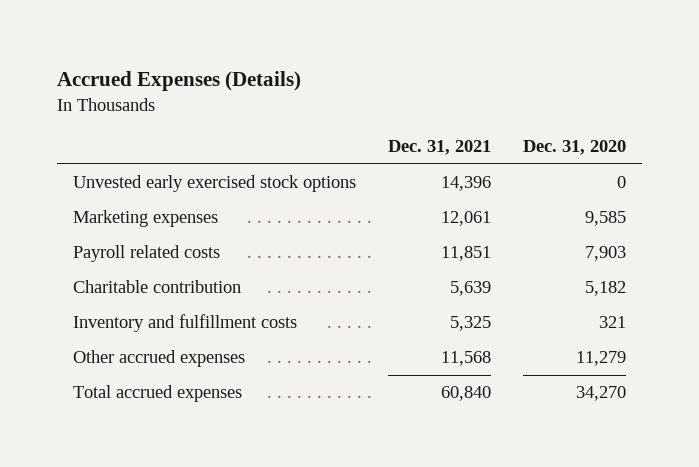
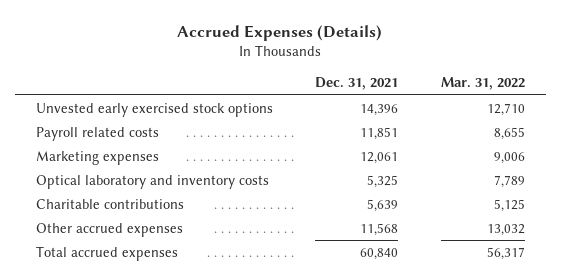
- | Dec. 31, 2021 | Dec. 31, 2020
+ | Dec. 31, 2021 | Mar. 31, 2022
- Charitable contribution | 5,639 | 5,182
- Inventory and fulfillment costs | 5,325 | 321
moved down: Marketing expenses | 12,061 | 9,006
+ Optical laboratory and inventory costs | 5,325 | 7,789
+ Charitable contributions | 5,639 | 5,125

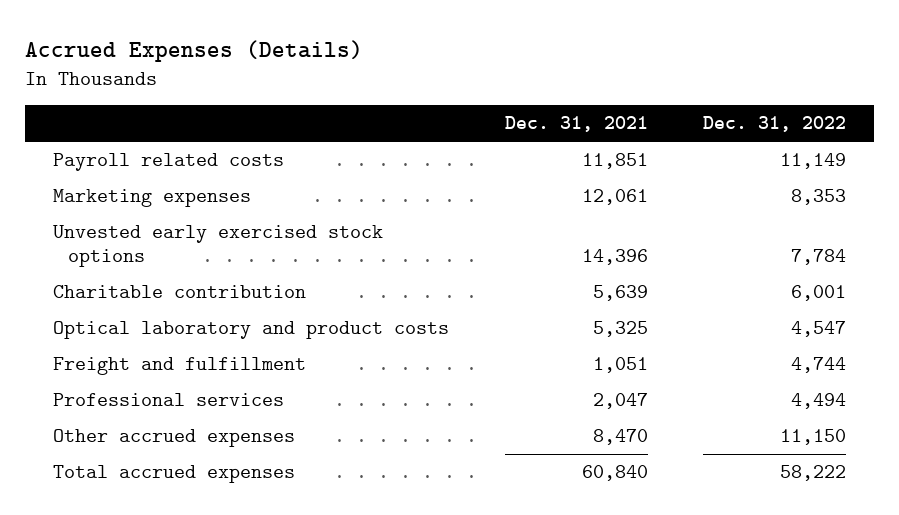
- | Dec. 31, 2021 | Mar. 31, 2022
+ | Dec. 31, 2021 | Dec. 31, 2022
- Optical laboratory and inventory costs | 5,325 | 7,789
- Charitable contributions | 5,639 | 5,125
- Other accrued expenses | 11,568 | 13,032
moved down: Unvested early exercised stock options | 14,396 | 7,784
+ Charitable contribution | 5,639 | 6,001
+ Optical laboratory and product costs | 5,325 | 4,547
+ Freight and fulfillment | 1,051 | 4,744
+ Professional services | 2,047 | 4,494
+ Other accrued expenses | 8,470 | 11,150

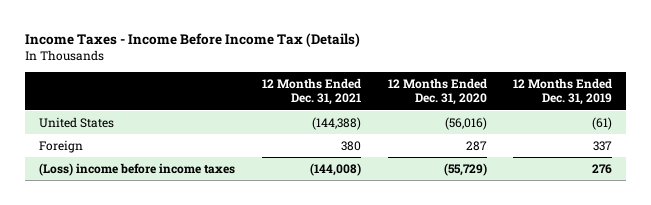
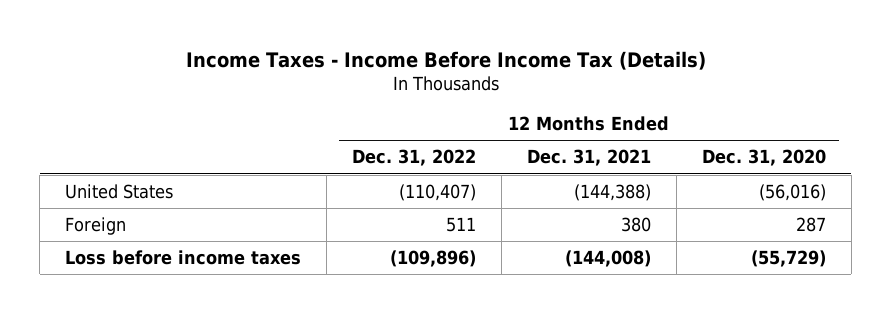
- | 12 Months Ended Dec. 31, 2021 | 12 Months Ended Dec. 31, 2020 | 12 Months Ended Dec. 31, 2019
+ | 12 Months Ended Dec. 31, 2022 | 12 Months Ended Dec. 31, 2021 | 12 Months Ended Dec. 31, 2020
- (Loss) income before income taxes | (144,008) | (55,729) | 276
+ Loss before income taxes | (109,896) | (144,008) | (55,729)

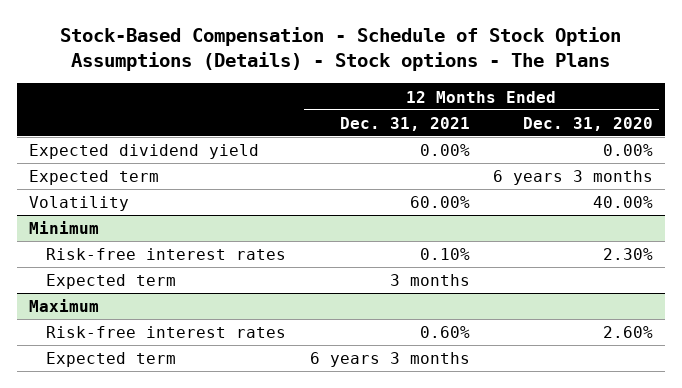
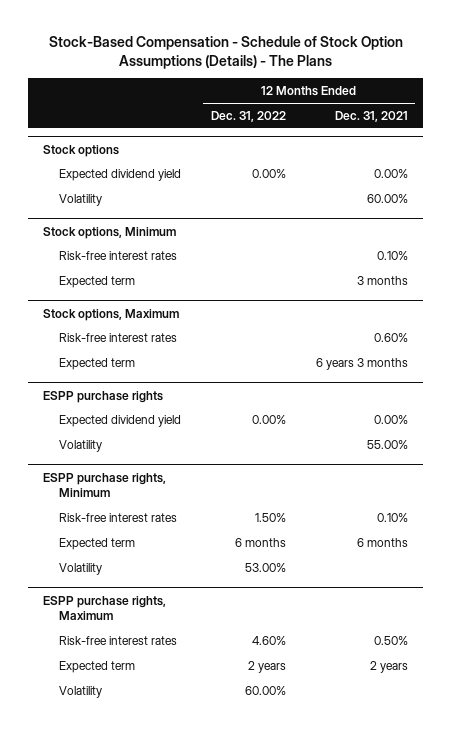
- Stock-Based Compensation - Schedule of Stock Option Assumptions (Details) - Stock options - The Plans
+ Stock-Based Compensation - Schedule of Stock Option Assumptions (Details) - The Plans
- | 12 Months Ended Dec. 31, 2021 | 12 Months Ended Dec. 31, 2020
+ | 12 Months Ended Dec. 31, 2022 | 12 Months Ended Dec. 31, 2021
+ Stock options
- Expected term | | 6 years 3 months
- Minimum
+ Stock options, Minimum
- Maximum
+ Stock options, Maximum
+ ESPP purchase rights
+ Expected dividend yield | 0.00% | 0.00%
+ Volatility | | 55.00%
+ ESPP purchase rights, Minimum
+ Risk-free interest rates | 1.50% | 0.10%
+ Expected term | 6 months | 6 months
+ Volatility | 53.00% |
+ ESPP purchase rights, Maximum
+ Risk-free interest rates | 4.60% | 0.50%
+ Expected term | 2 years | 2 years
+ Volatility | 60.00% |

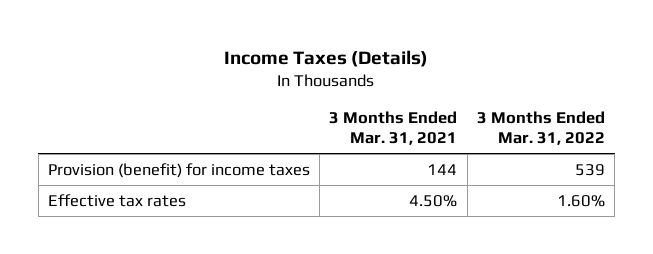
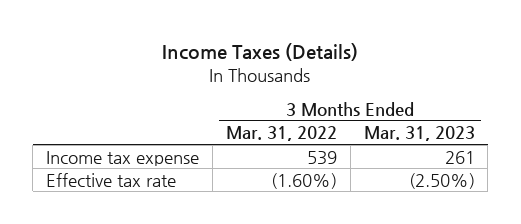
- | 3 Months Ended Mar. 31, 2021 | 3 Months Ended Mar. 31, 2022
+ | 3 Months Ended Mar. 31, 2022 | 3 Months Ended Mar. 31, 2023
- Provision (benefit) for income taxes | 144 | 539
- Effective tax rates | 4.50% | 1.60%
+ Income tax expense | 539 | 261
+ Effective tax rate | (1.60%) | (2.50%)

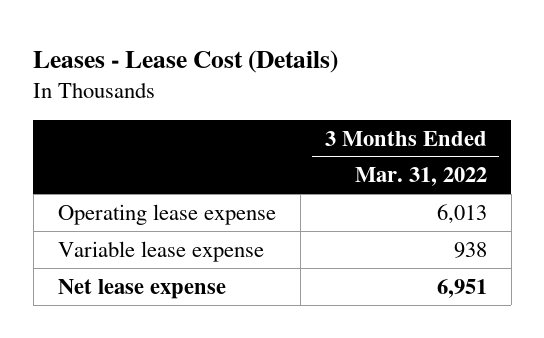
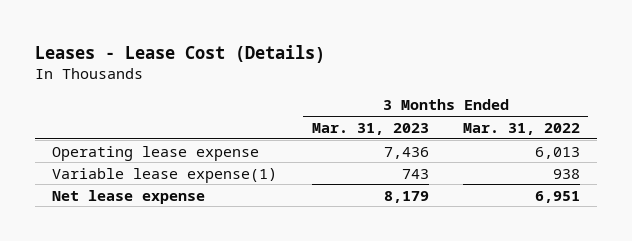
- | 3 Months Ended Mar. 31, 2022
+ | 3 Months Ended Mar. 31, 2023 | 3 Months Ended Mar. 31, 2022
- Variable lease expense | 938
+ Variable lease expense(1) | 743 | 938

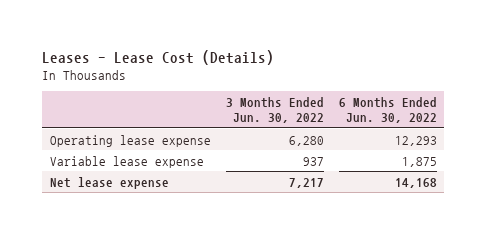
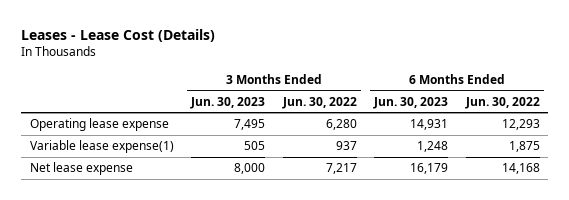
- | 3 Months Ended Jun. 30, 2022 | 6 Months Ended Jun. 30, 2022
+ | 3 Months Ended Jun. 30, 2023 | 3 Months Ended Jun. 30, 2022 | 6 Months Ended Jun. 30, 2023 | 6 Months Ended Jun. 30, 2022
- Variable lease expense | 937 | 1,875
+ Variable lease expense(1) | 505 | 937 | 1,248 | 1,875

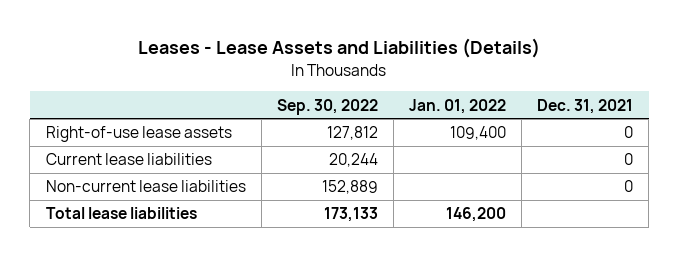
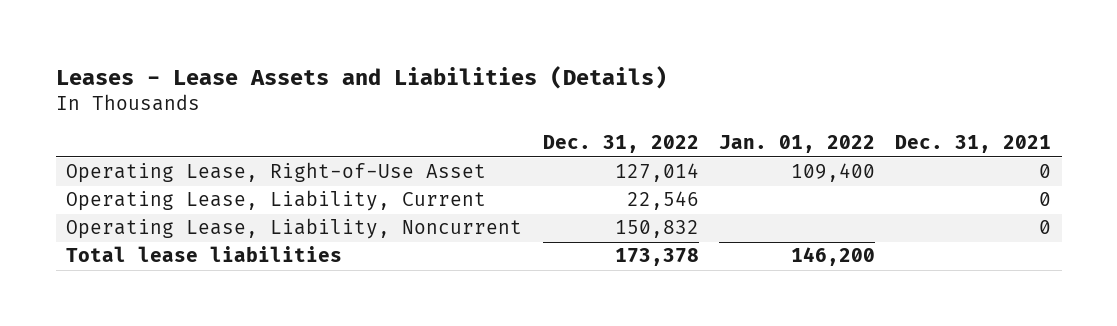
- | Sep. 30, 2022 | Jan. 01, 2022 | Dec. 31, 2021
+ | Dec. 31, 2022 | Jan. 01, 2022 | Dec. 31, 2021
- Right-of-use lease assets | 127,812 | 109,400 | 0
- Current lease liabilities | 20,244 | | 0
- Non-current lease liabilities | 152,889 | | 0
+ Operating Lease, Right-of-Use Asset | 127,014 | 109,400 | 0
+ Operating Lease, Liability, Current | 22,546 | | 0
+ Operating Lease, Liability, Noncurrent | 150,832 | | 0

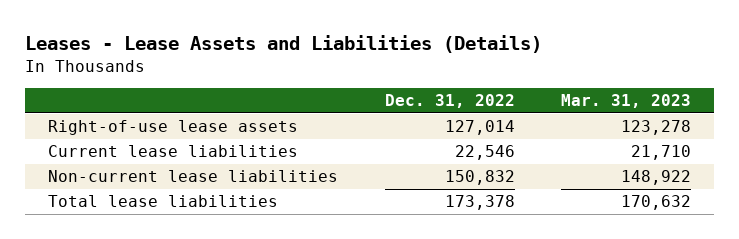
- | Dec. 31, 2022 | Jan. 01, 2022 | Dec. 31, 2021
+ | Dec. 31, 2022 | Mar. 31, 2023
- Operating Lease, Right-of-Use Asset | 127,014 | 109,400 | 0
- Operating Lease, Liability, Current | 22,546 | | 0
- Operating Lease, Liability, Noncurrent | 150,832 | | 0
+ Right-of-use lease assets | 127,014 | 123,278
+ Current lease liabilities | 22,546 | 21,710
+ Non-current lease liabilities | 150,832 | 148,922

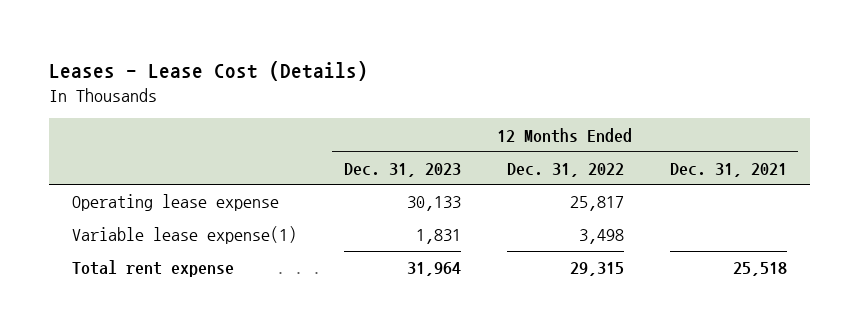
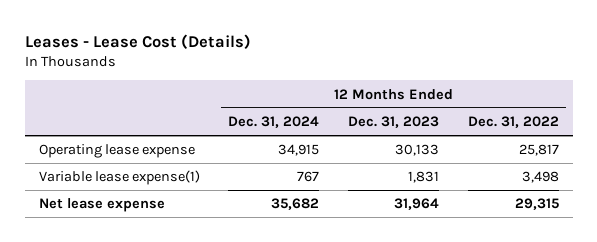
- | 12 Months Ended Dec. 31, 2023 | 12 Months Ended Dec. 31, 2022 | 12 Months Ended Dec. 31, 2021
+ | 12 Months Ended Dec. 31, 2024 | 12 Months Ended Dec. 31, 2023 | 12 Months Ended Dec. 31, 2022
- Total rent expense | 31,964 | 29,315 | 25,518
+ Net lease expense | 35,682 | 31,964 | 29,315

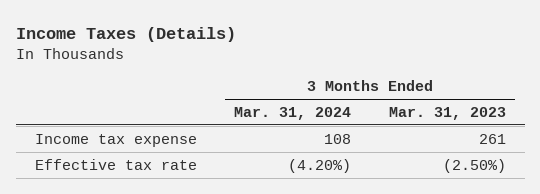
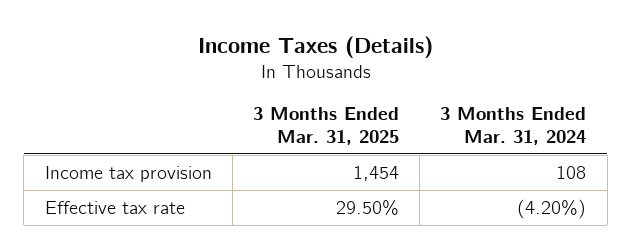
- | 3 Months Ended Mar. 31, 2024 | 3 Months Ended Mar. 31, 2023
+ | 3 Months Ended Mar. 31, 2025 | 3 Months Ended Mar. 31, 2024
- Income tax expense | 108 | 261
+ Income tax provision | 1,454 | 108

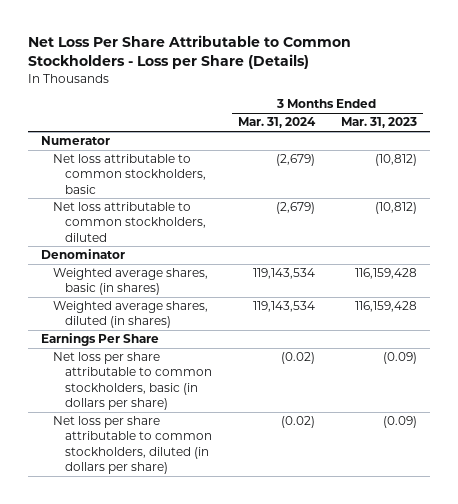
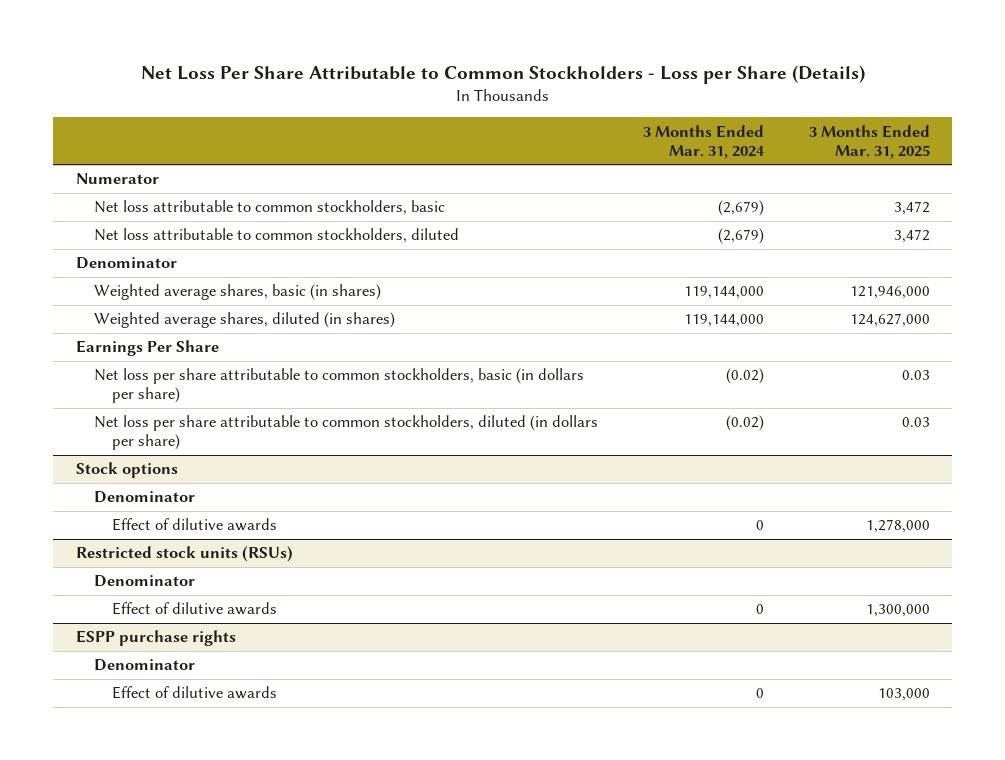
- | 3 Months Ended Mar. 31, 2024 | 3 Months Ended Mar. 31, 2023
+ | 3 Months Ended Mar. 31, 2024 | 3 Months Ended Mar. 31, 2025
- Weighted average shares, basic (in shares) | 119,143,534 | 116,159,428
- Weighted average shares, diluted (in shares) | 119,143,534 | 116,159,428
+ Weighted average shares, basic (in shares) | 119,144,000 | 121,946,000
+ Weighted average shares, diluted (in shares) | 119,144,000 | 124,627,000
+ Stock options
+ Denominator
+ Effect of dilutive awards | 0 | 1,278,000
+ Restricted stock units (RSUs)
+ Denominator
+ Effect of dilutive awards | 0 | 1,300,000
+ ESPP purchase rights
+ Denominator
+ Effect of dilutive awards | 0 | 103,000

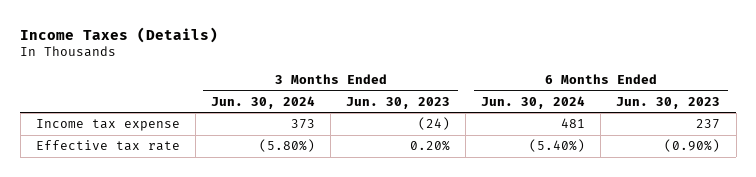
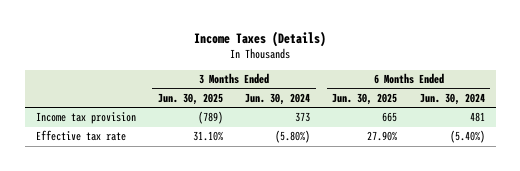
- | 3 Months Ended Jun. 30, 2024 | 3 Months Ended Jun. 30, 2023 | 6 Months Ended Jun. 30, 2024 | 6 Months Ended Jun. 30, 2023
+ | 3 Months Ended Jun. 30, 2025 | 3 Months Ended Jun. 30, 2024 | 6 Months Ended Jun. 30, 2025 | 6 Months Ended Jun. 30, 2024
- Income tax expense | 373 | (24) | 481 | 237
+ Income tax provision | (789) | 373 | 665 | 481

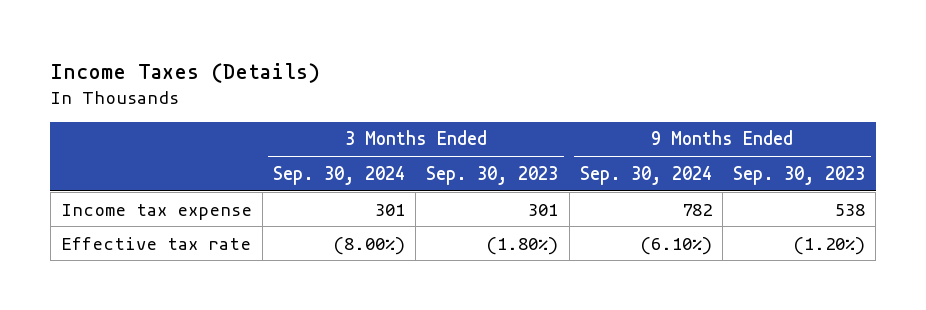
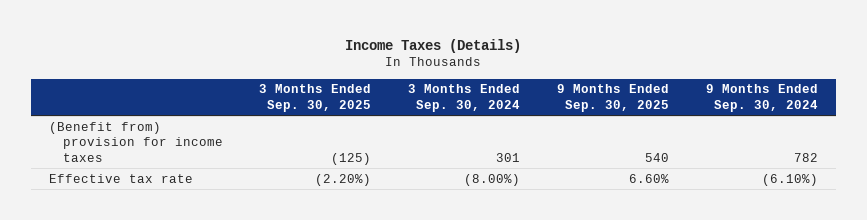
- | 3 Months Ended Sep. 30, 2024 | 3 Months Ended Sep. 30, 2023 | 9 Months Ended Sep. 30, 2024 | 9 Months Ended Sep. 30, 2023
+ | 3 Months Ended Sep. 30, 2025 | 3 Months Ended Sep. 30, 2024 | 9 Months Ended Sep. 30, 2025 | 9 Months Ended Sep. 30, 2024
- Income tax expense | 301 | 301 | 782 | 538
+ (Benefit from) provision for income taxes | (125) | 301 | 540 | 782

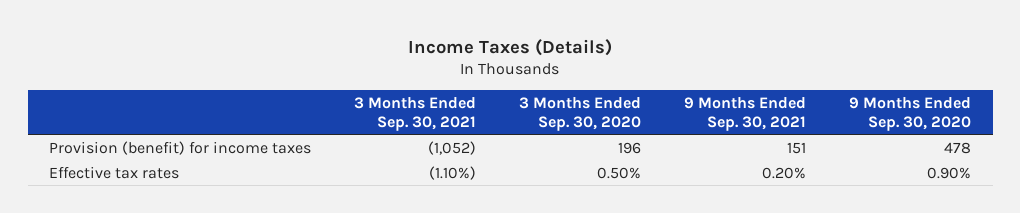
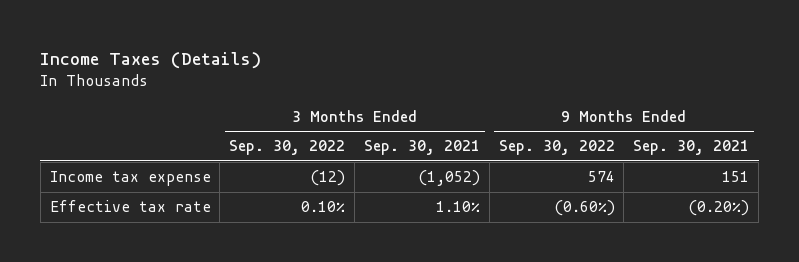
- | 3 Months Ended Sep. 30, 2021 | 3 Months Ended Sep. 30, 2020 | 9 Months Ended Sep. 30, 2021 | 9 Months Ended Sep. 30, 2020
+ | 3 Months Ended Sep. 30, 2022 | 3 Months Ended Sep. 30, 2021 | 9 Months Ended Sep. 30, 2022 | 9 Months Ended Sep. 30, 2021
- Provision (benefit) for income taxes | (1,052) | 196 | 151 | 478
- Effective tax rates | (1.10%) | 0.50% | 0.20% | 0.90%
+ Income tax expense | (12) | (1,052) | 574 | 151
+ Effective tax rate | 0.10% | 1.10% | (0.60%) | (0.20%)

